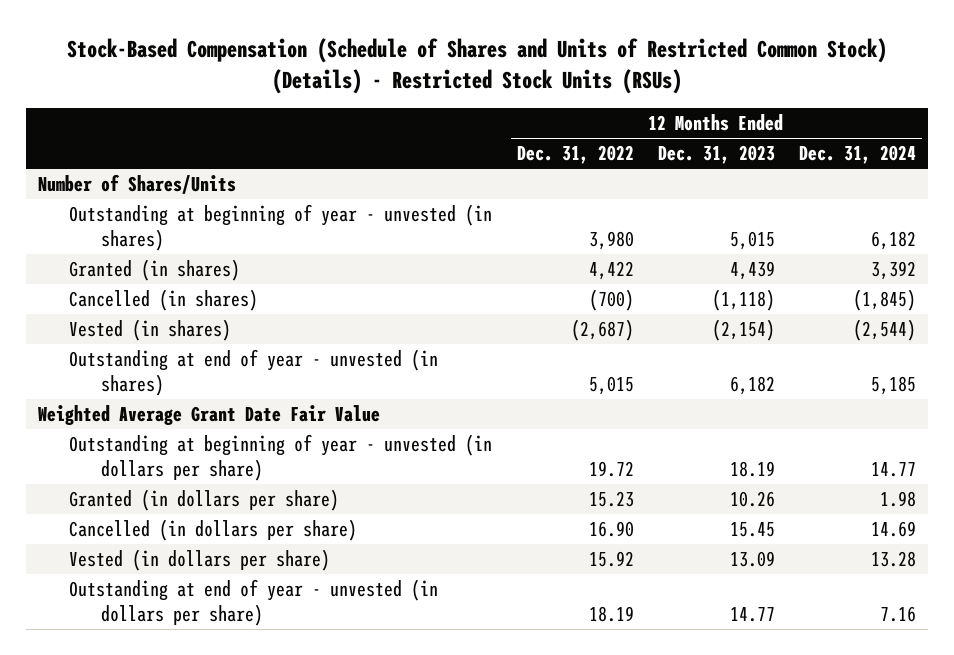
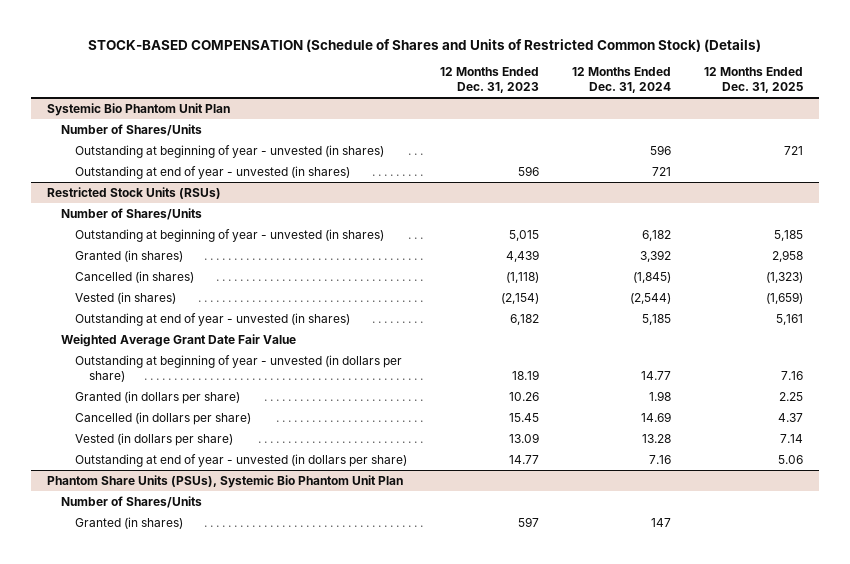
- Stock-Based Compensation (Schedule of Shares and Units of Restricted Common Stock) (Details) - Restricted Stock Units (RSUs)
+ STOCK-BASED COMPENSATION (Schedule of Shares and Units of Restricted Common Stock) (Details)
- | 12 Months Ended Dec. 31, 2022 | 12 Months Ended Dec. 31, 2023 | 12 Months Ended Dec. 31, 2024
+ | 12 Months Ended Dec. 31, 2023 | 12 Months Ended Dec. 31, 2024 | 12 Months Ended Dec. 31, 2025
+ Systemic Bio Phantom Unit Plan
+ Outstanding at beginning of year - unvested (in shares) | | 596 | 721
+ Outstanding at end of year - unvested (in shares) | 596 | 721 |
+ Restricted Stock Units (RSUs)
+ Number of Shares/Units
+ Phantom Share Units (PSUs), Systemic Bio Phantom Unit Plan
+ Number of Shares/Units
+ Granted (in shares) | 597 | 147 |

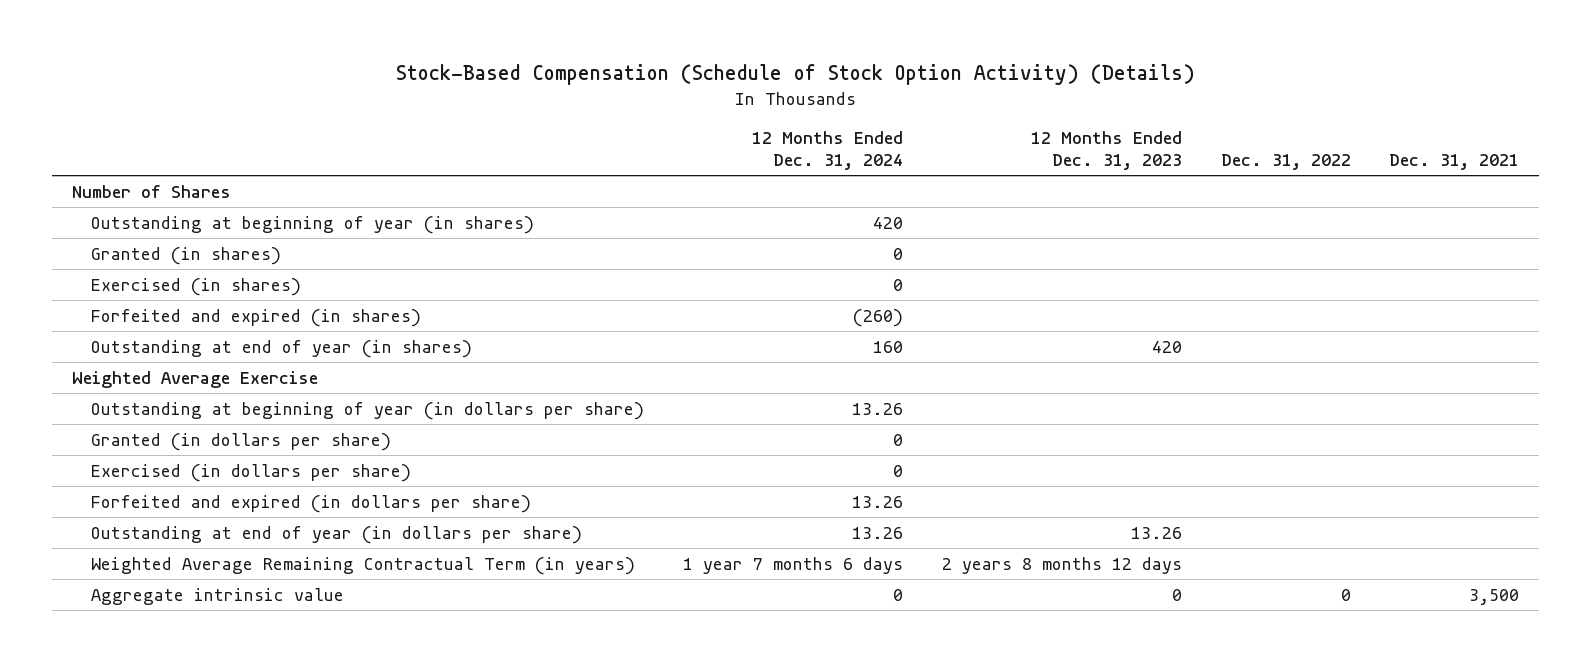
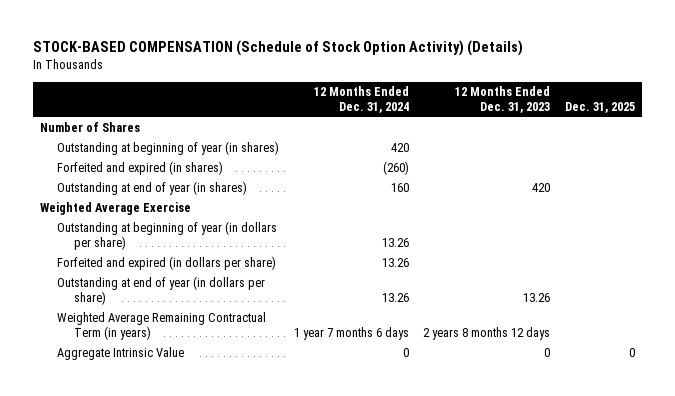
- Stock-Based Compensation (Schedule of Stock Option Activity) (Details)
+ STOCK-BASED COMPENSATION (Schedule of Stock Option Activity) (Details)
- | 12 Months Ended Dec. 31, 2024 | 12 Months Ended Dec. 31, 2023 | Dec. 31, 2022 | Dec. 31, 2021
+ | 12 Months Ended Dec. 31, 2024 | 12 Months Ended Dec. 31, 2023 | Dec. 31, 2025
- Granted (in shares) | 0 | | |
- Exercised (in shares) | 0 | | |
- Granted (in dollars per share) | 0 | | |
- Exercised (in dollars per share) | 0 | | |
- Aggregate intrinsic value | 0 | 0 | 0 | 3,500
+ Aggregate Intrinsic Value | 0 | 0 | 0

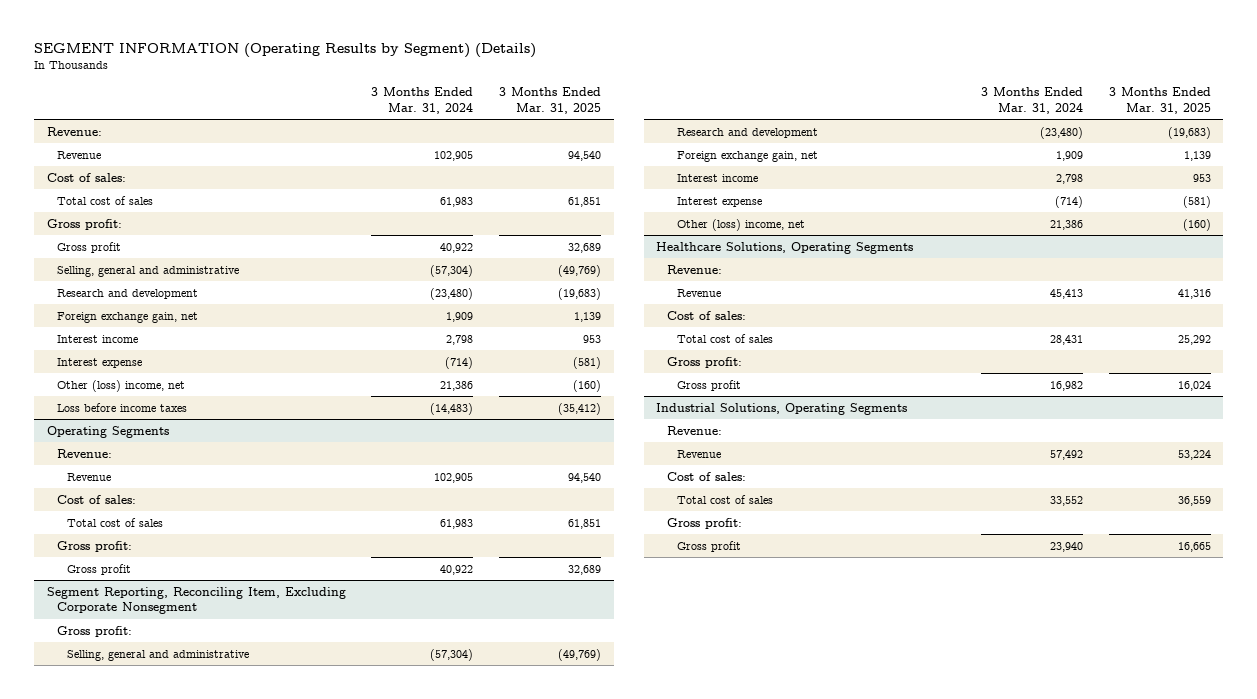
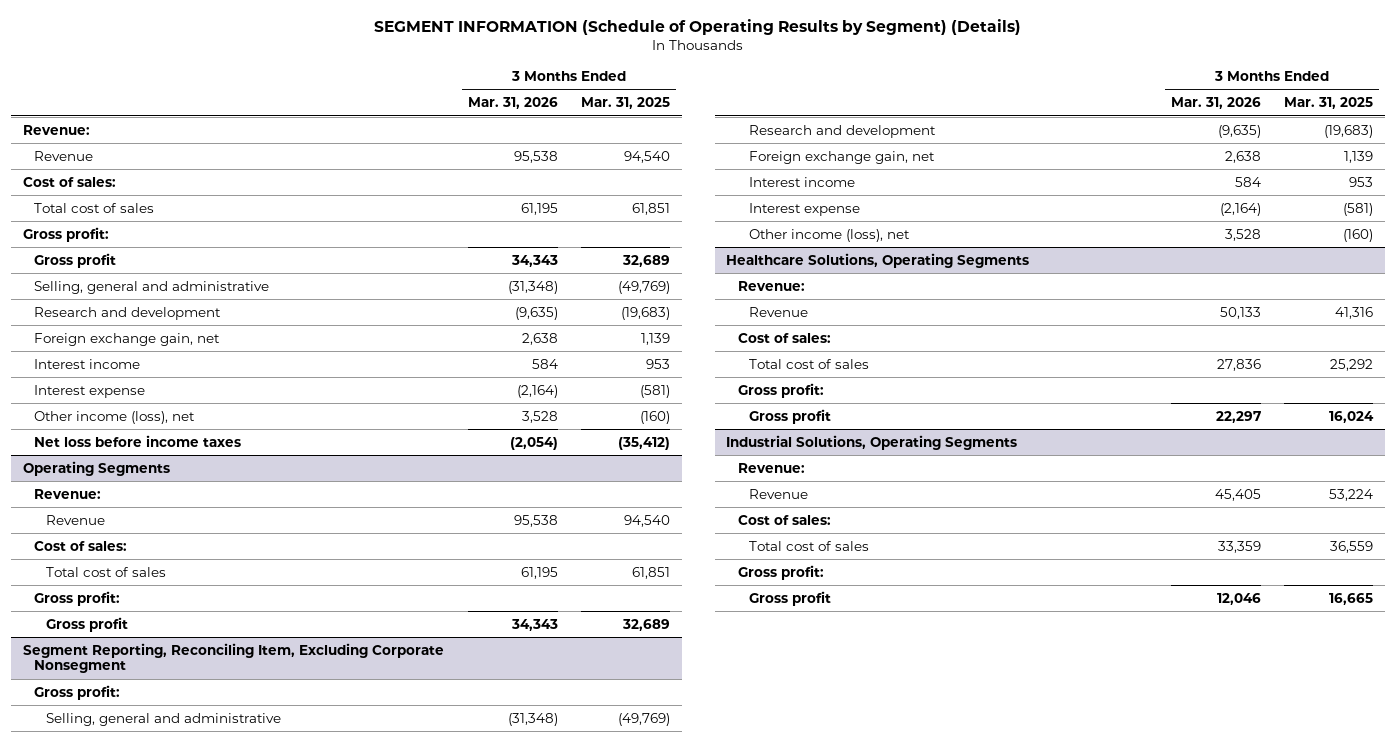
- SEGMENT INFORMATION (Operating Results by Segment) (Details)
+ SEGMENT INFORMATION (Schedule of Operating Results by Segment) (Details)
- | 3 Months Ended Mar. 31, 2024 | 3 Months Ended Mar. 31, 2025
+ | 3 Months Ended Mar. 31, 2026 | 3 Months Ended Mar. 31, 2025
- Other (loss) income, net | 21,386 | (160)
- Loss before income taxes | (14,483) | (35,412)
+ Other income (loss), net | 3,528 | (160)
+ Net loss before income taxes | (2,054) | (35,412)
@ Segment Reporting, Reconciling Item, Excluding Corporate Nonsegment
- Other (loss) income, net | 21,386 | (160)
+ Other income (loss), net | 3,528 | (160)

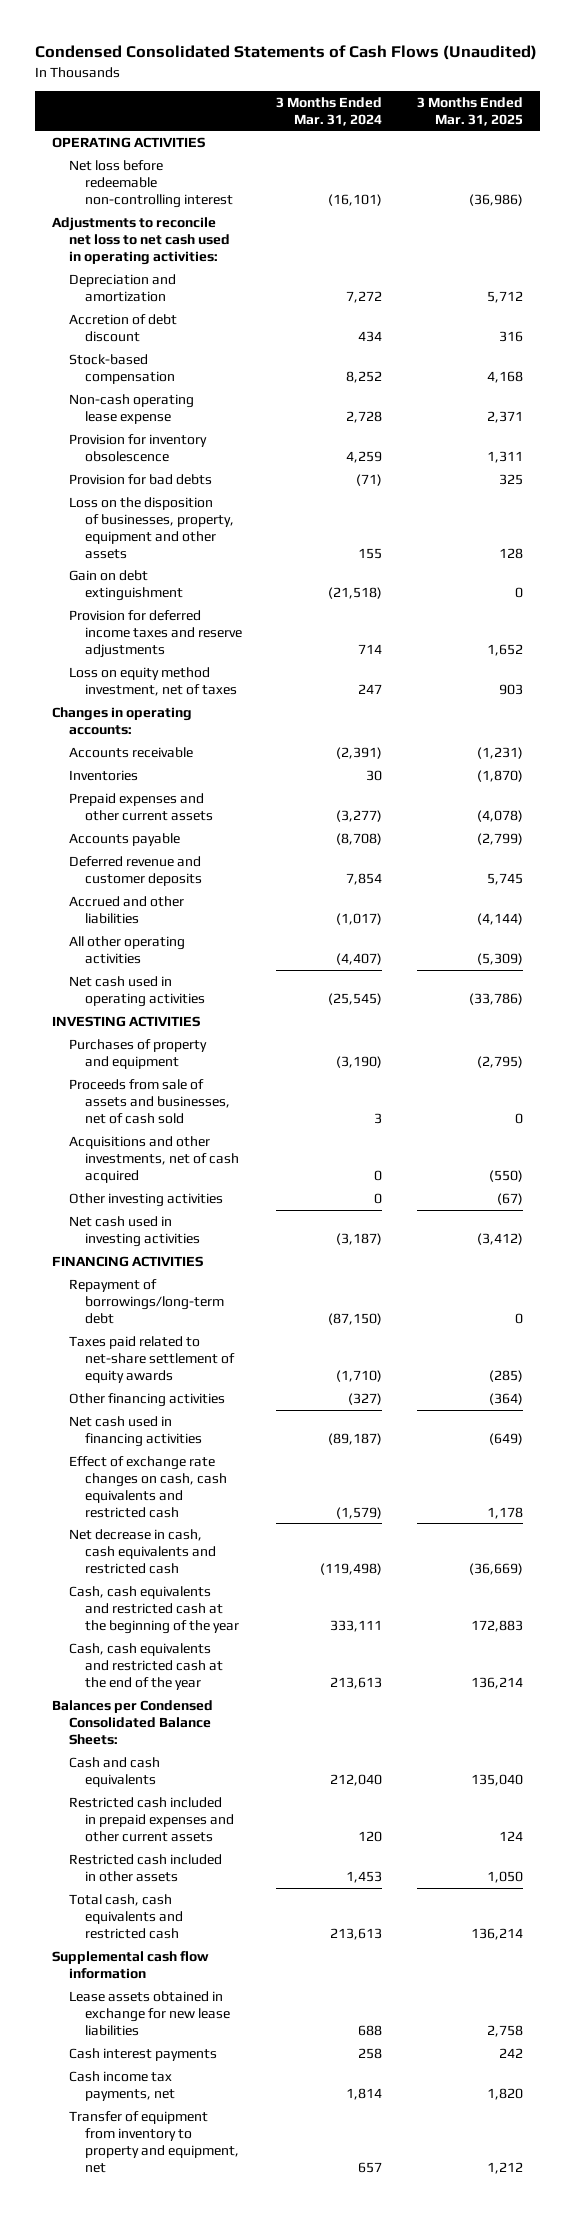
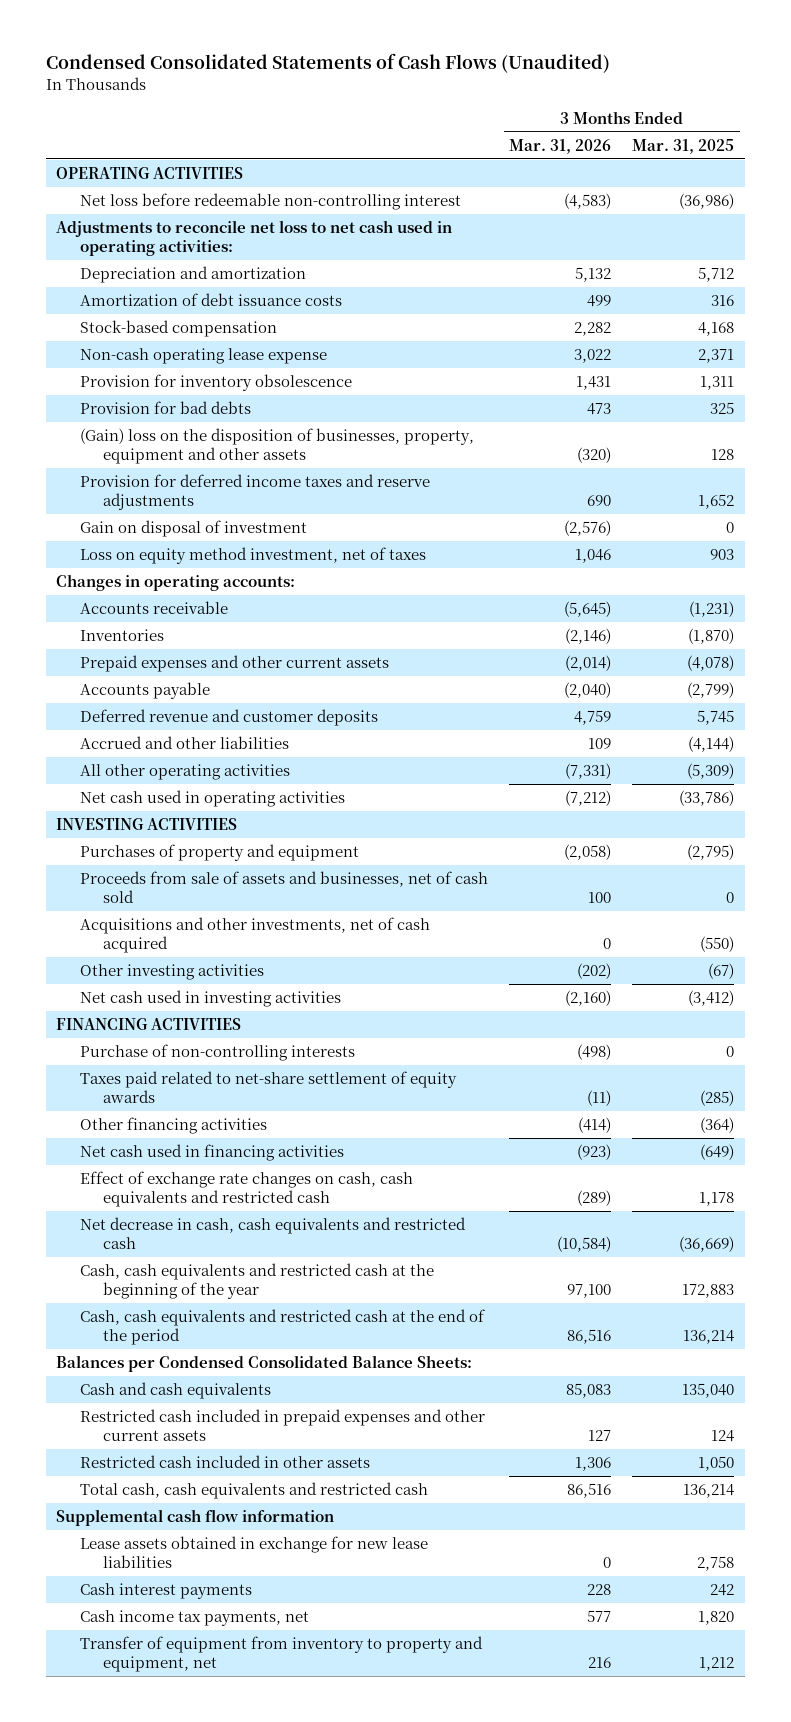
- | 3 Months Ended Mar. 31, 2024 | 3 Months Ended Mar. 31, 2025
+ | 3 Months Ended Mar. 31, 2026 | 3 Months Ended Mar. 31, 2025
- Accretion of debt discount | 434 | 316
+ Amortization of debt issuance costs | 499 | 316
- Loss on the disposition of businesses, property, equipment and other assets | 155 | 128
- Gain on debt extinguishment | (21,518) | 0
+ (Gain) loss on the disposition of businesses, property, equipment and other assets | (320) | 128
+ Gain on disposal of investment | (2,576) | 0
- Repayment of borrowings/long-term debt | (87,150) | 0
+ Purchase of non-controlling interests | (498) | 0
- Cash, cash equivalents and restricted cash at the end of the year | 213,613 | 136,214
+ Cash, cash equivalents and restricted cash at the end of the period | 86,516 | 136,214

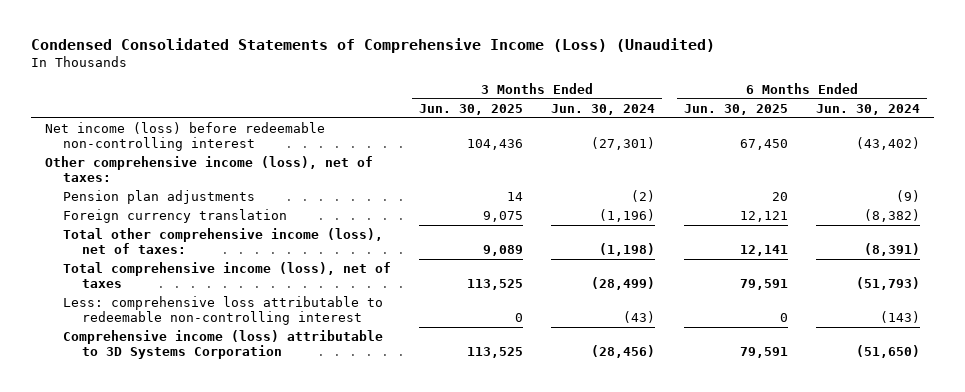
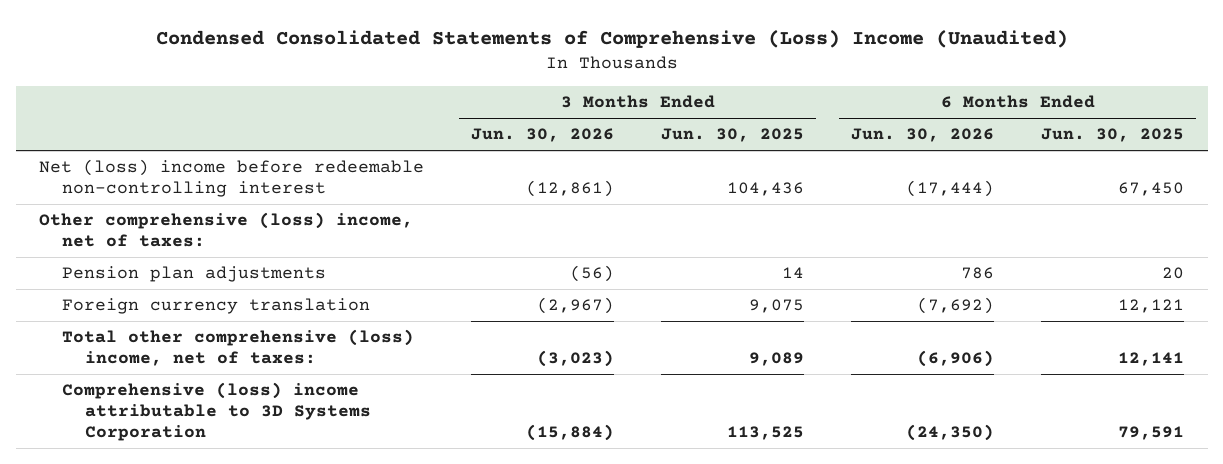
- Condensed Consolidated Statements of Comprehensive Income (Loss) (Unaudited)
+ Condensed Consolidated Statements of Comprehensive (Loss) Income (Unaudited)
- | 3 Months Ended Jun. 30, 2025 | 3 Months Ended Jun. 30, 2024 | 6 Months Ended Jun. 30, 2025 | 6 Months Ended Jun. 30, 2024
+ | 3 Months Ended Jun. 30, 2026 | 3 Months Ended Jun. 30, 2025 | 6 Months Ended Jun. 30, 2026 | 6 Months Ended Jun. 30, 2025
- Net income (loss) before redeemable non-controlling interest | 104,436 | (27,301) | 67,450 | (43,402)
- Other comprehensive income (loss), net of taxes:
+ Net (loss) income before redeemable non-controlling interest | (12,861) | 104,436 | (17,444) | 67,450
+ Other comprehensive (loss) income, net of taxes:
- Total other comprehensive income (loss), net of taxes: | 9,089 | (1,198) | 12,141 | (8,391)
- Total comprehensive income (loss), net of taxes | 113,525 | (28,499) | 79,591 | (51,793)
- Less: comprehensive loss attributable to redeemable non-controlling interest | 0 | (43) | 0 | (143)
- Comprehensive income (loss) attributable to 3D Systems Corporation | 113,525 | (28,456) | 79,591 | (51,650)
+ Total other comprehensive (loss) income, net of taxes: | (3,023) | 9,089 | (6,906) | 12,141
+ Comprehensive (loss) income attributable to 3D Systems Corporation | (15,884) | 113,525 | (24,350) | 79,591

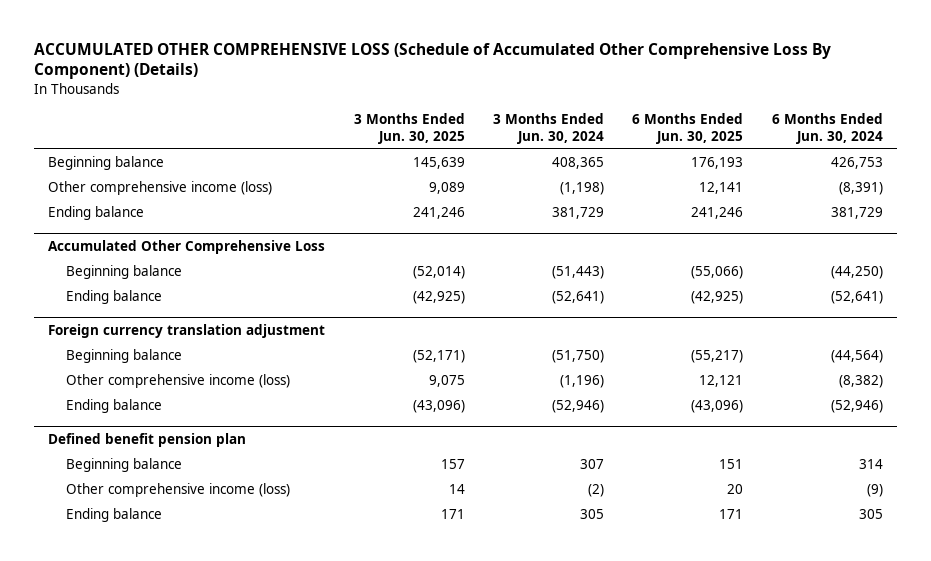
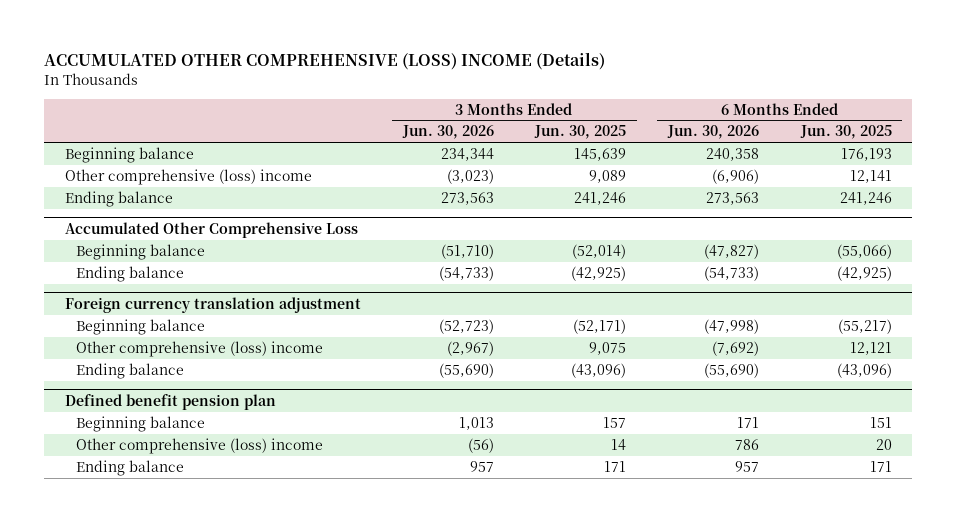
- ACCUMULATED OTHER COMPREHENSIVE LOSS (Schedule of Accumulated Other Comprehensive Loss By Component) (Details)
+ ACCUMULATED OTHER COMPREHENSIVE (LOSS) INCOME (Details)
- | 3 Months Ended Jun. 30, 2025 | 3 Months Ended Jun. 30, 2024 | 6 Months Ended Jun. 30, 2025 | 6 Months Ended Jun. 30, 2024
+ | 3 Months Ended Jun. 30, 2026 | 3 Months Ended Jun. 30, 2025 | 6 Months Ended Jun. 30, 2026 | 6 Months Ended Jun. 30, 2025
- Other comprehensive income (loss) | 9,089 | (1,198) | 12,141 | (8,391)
+ Other comprehensive (loss) income | (3,023) | 9,089 | (6,906) | 12,141
@ Foreign currency translation adjustment
- Other comprehensive income (loss) | 9,075 | (1,196) | 12,121 | (8,382)
+ Other comprehensive (loss) income | (2,967) | 9,075 | (7,692) | 12,121
@ Defined benefit pension plan
- Other comprehensive income (loss) | 14 | (2) | 20 | (9)
+ Other comprehensive (loss) income | (56) | 14 | 786 | 20

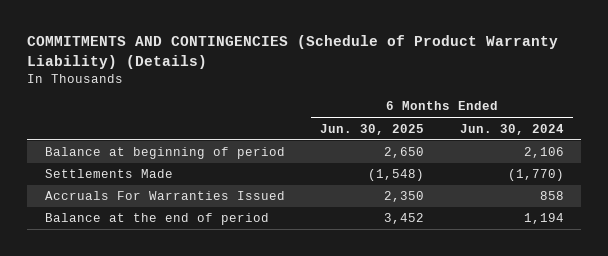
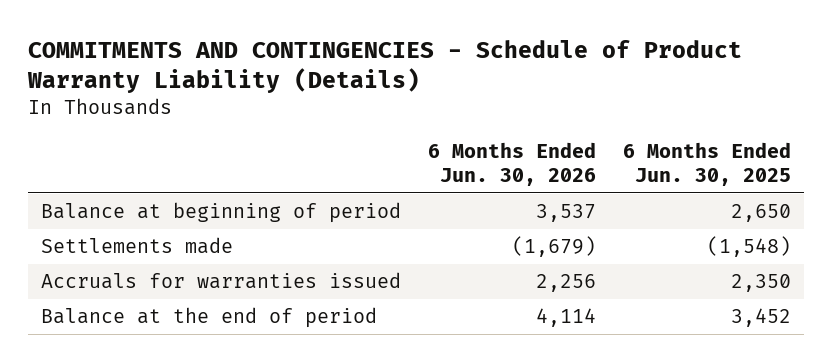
- COMMITMENTS AND CONTINGENCIES (Schedule of Product Warranty Liability) (Details)
+ COMMITMENTS AND CONTINGENCIES - Schedule of Product Warranty Liability (Details)
- | 6 Months Ended Jun. 30, 2025 | 6 Months Ended Jun. 30, 2024
+ | 6 Months Ended Jun. 30, 2026 | 6 Months Ended Jun. 30, 2025
- Settlements Made | (1,548) | (1,770)
- Accruals For Warranties Issued | 2,350 | 858
+ Settlements made | (1,679) | (1,548)
+ Accruals for warranties issued | 2,256 | 2,350

